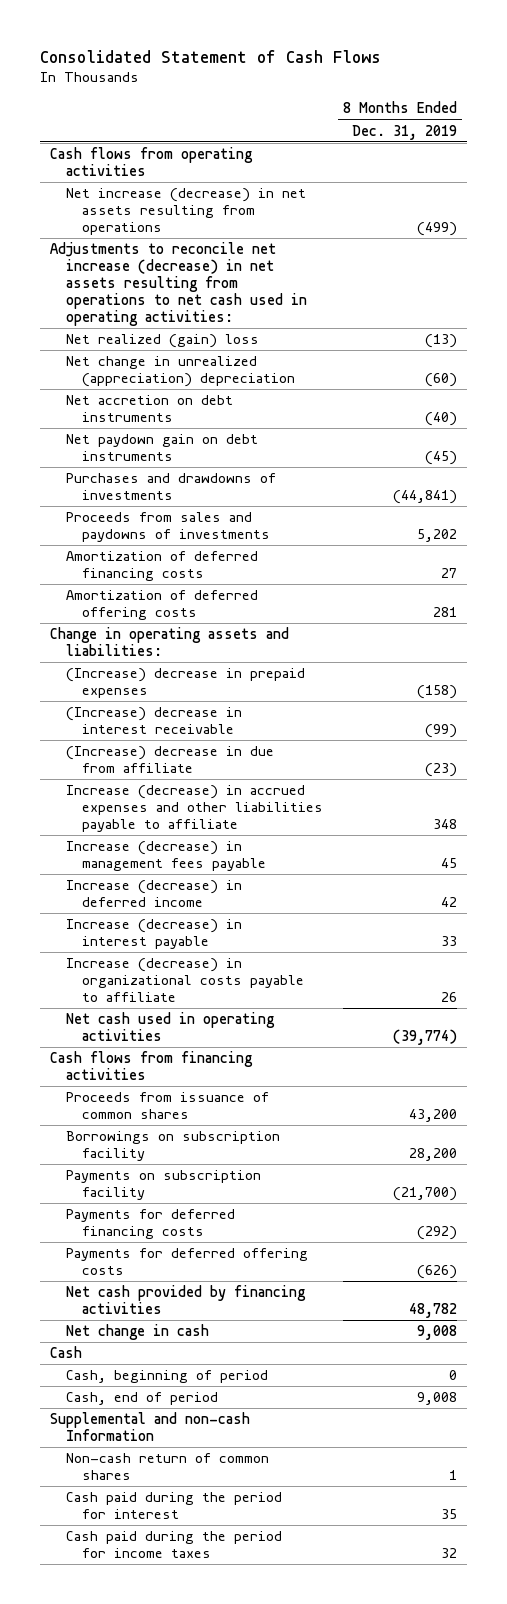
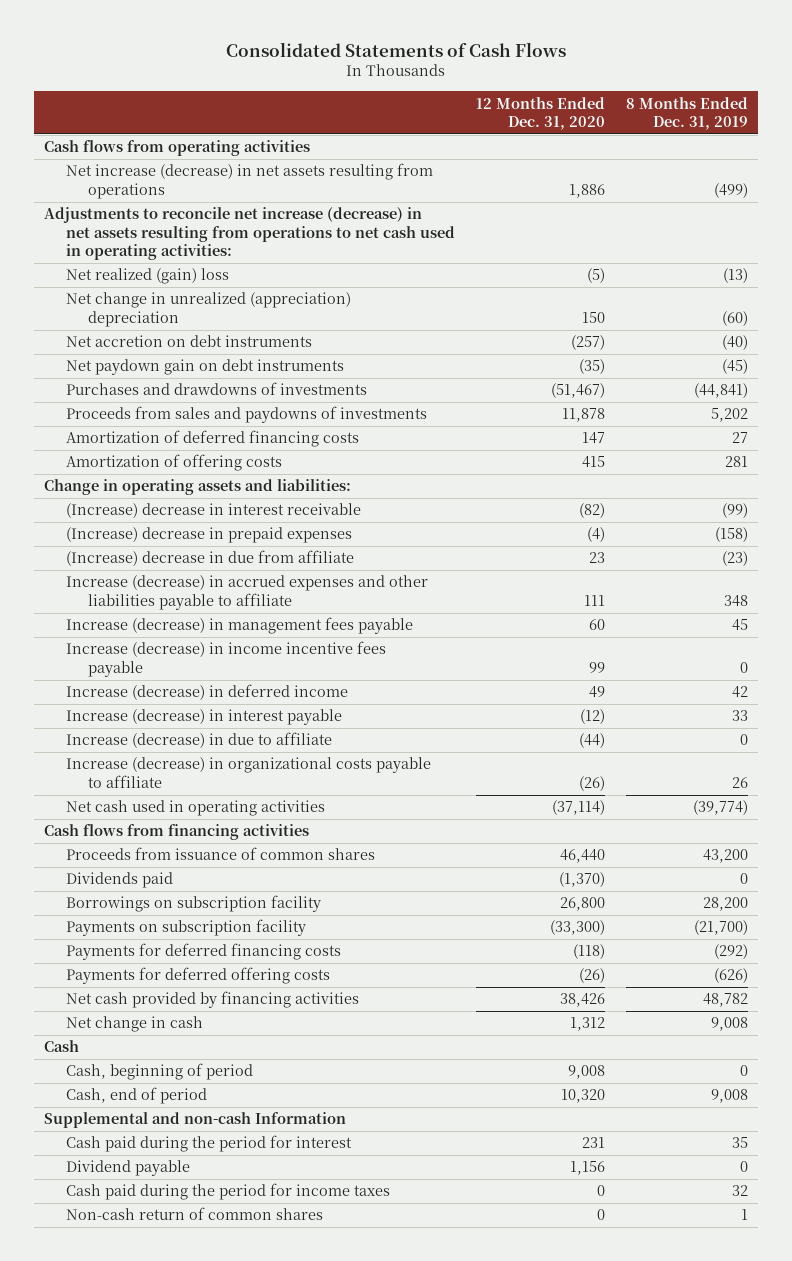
- Consolidated Statement of Cash Flows
+ Consolidated Statements of Cash Flows
- | 8 Months Ended Dec. 31, 2019
+ | 12 Months Ended Dec. 31, 2020 | 8 Months Ended Dec. 31, 2019
- Amortization of deferred offering costs | 281
+ Amortization of offering costs | 415 | 281
moved down: (Increase) decrease in prepaid expenses | (4) | (158)
+ Increase (decrease) in income incentive fees payable | 99 | 0
+ Increase (decrease) in due to affiliate | (44) | 0
+ Dividends paid | (1,370) | 0
+ Dividend payable | 1,156 | 0
moved down: Non-cash return of common shares | 0 | 1

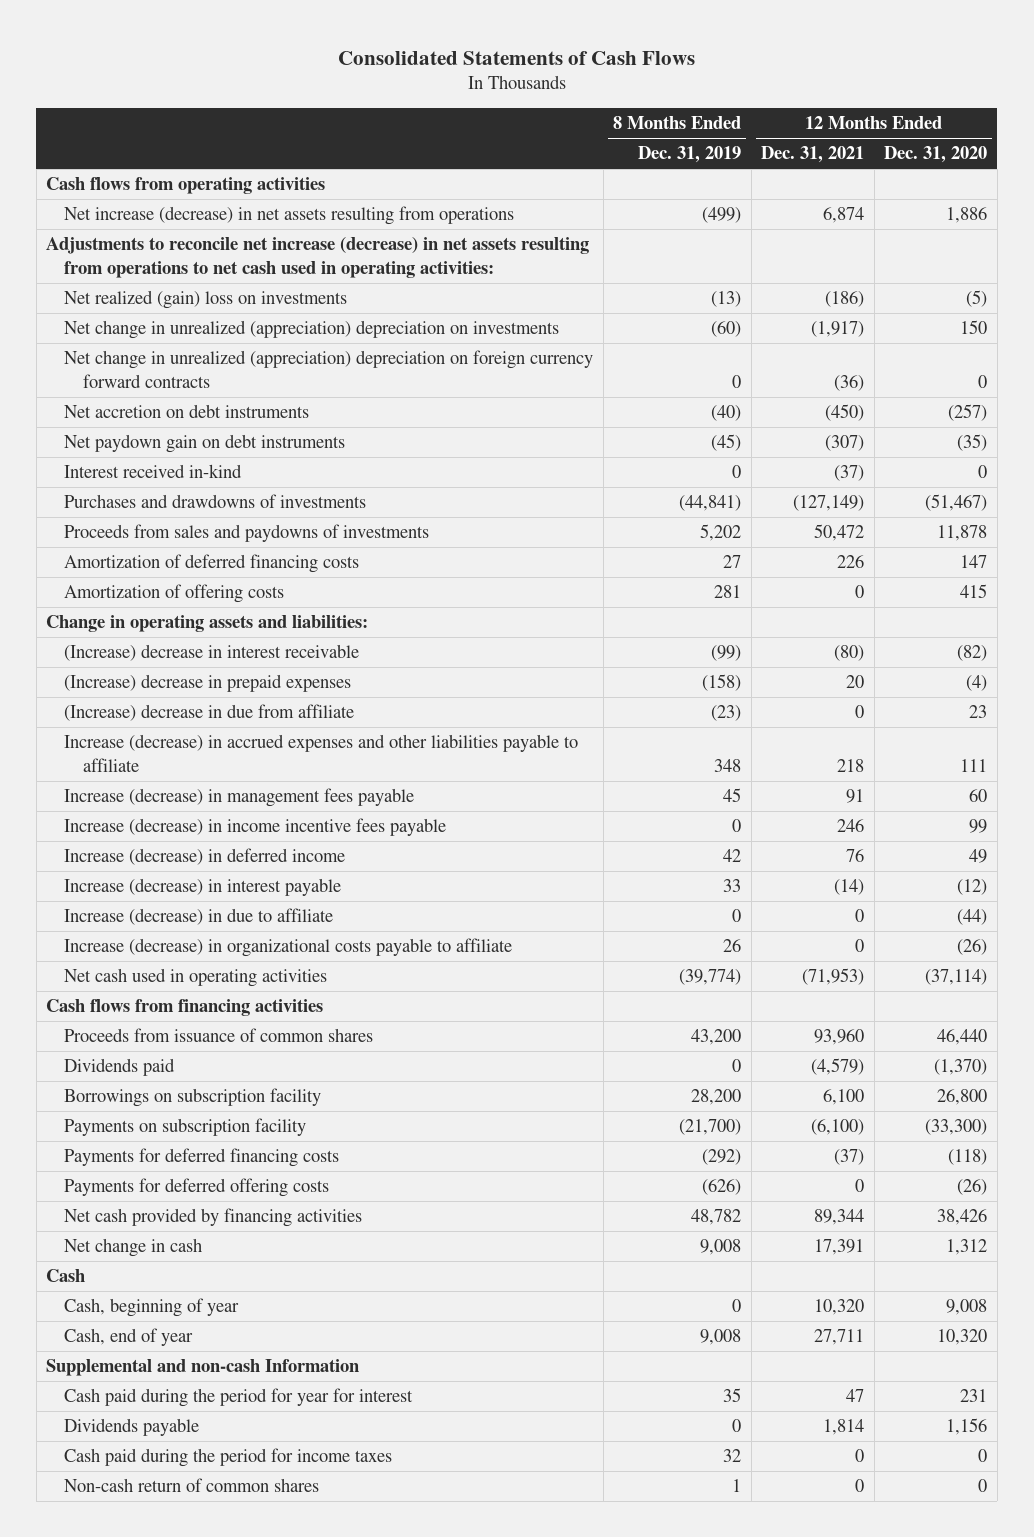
- | 12 Months Ended Dec. 31, 2020 | 8 Months Ended Dec. 31, 2019
+ | 8 Months Ended Dec. 31, 2019 | 12 Months Ended Dec. 31, 2021 | 12 Months Ended Dec. 31, 2020
- Net realized (gain) loss | (5) | (13)
- Net change in unrealized (appreciation) depreciation | 150 | (60)
+ Net realized (gain) loss on investments | (13) | (186) | (5)
+ Net change in unrealized (appreciation) depreciation on investments | (60) | (1,917) | 150
+ Net change in unrealized (appreciation) depreciation on foreign currency forward contracts | 0 | (36) | 0
+ Interest received in-kind | 0 | (37) | 0
- Cash, beginning of period | 9,008 | 0
- Cash, end of period | 10,320 | 9,008
+ Cash, beginning of year | 0 | 10,320 | 9,008
+ Cash, end of year | 9,008 | 27,711 | 10,320
- Cash paid during the period for interest | 231 | 35
- Dividend payable | 1,156 | 0
+ Cash paid during the period for year for interest | 35 | 47 | 231
+ Dividends payable | 0 | 1,814 | 1,156

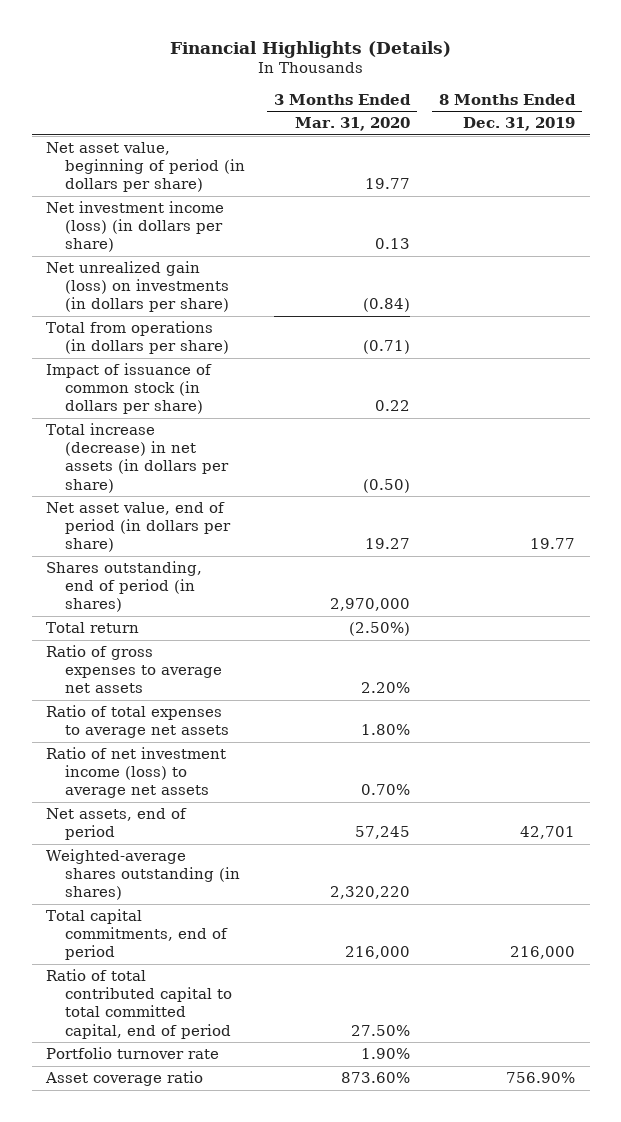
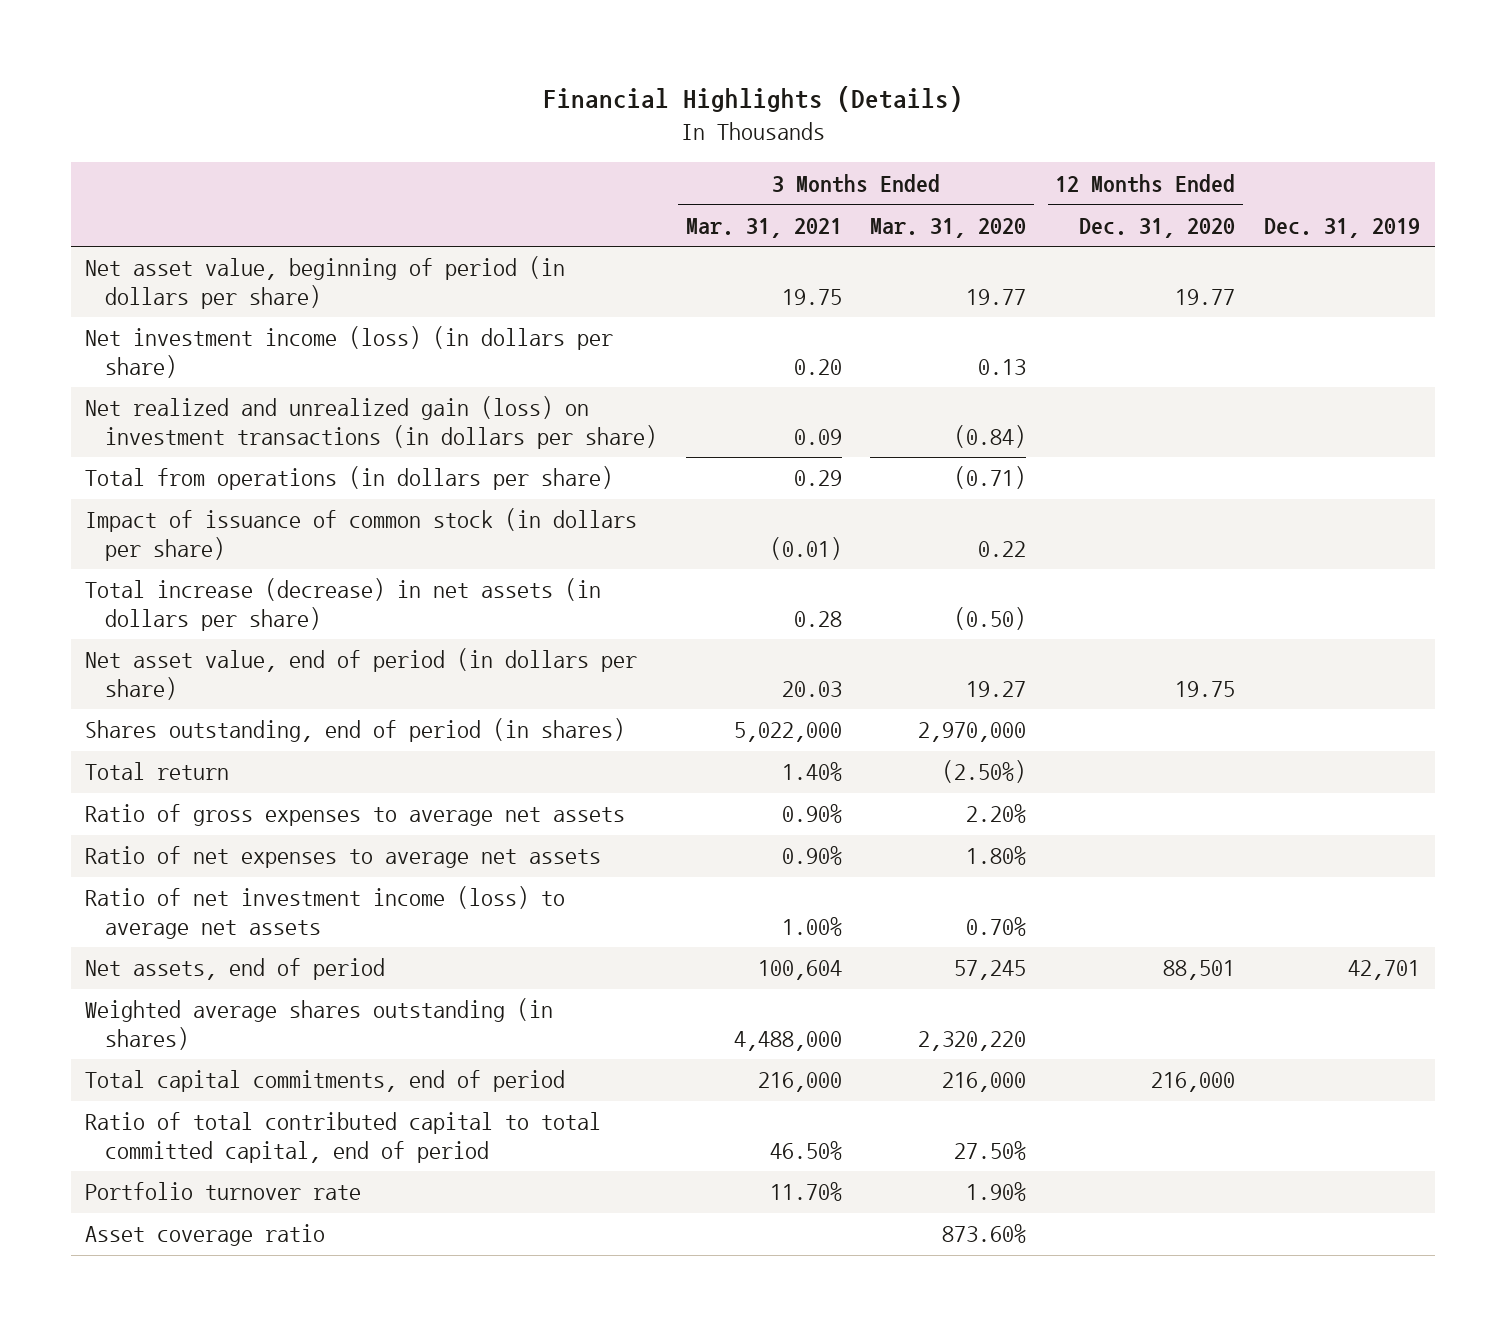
- | 3 Months Ended Mar. 31, 2020 | 8 Months Ended Dec. 31, 2019
+ | 3 Months Ended Mar. 31, 2021 | 3 Months Ended Mar. 31, 2020 | 12 Months Ended Dec. 31, 2020 | Dec. 31, 2019
- Net unrealized gain (loss) on investments (in dollars per share) | (0.84) |
+ Net realized and unrealized gain (loss) on investment transactions (in dollars per share) | 0.09 | (0.84) | |
- Ratio of total expenses to average net assets | 1.80% |
+ Ratio of net expenses to average net assets | 0.90% | 1.80% | |
- Weighted-average shares outstanding (in shares) | 2,320,220 |
+ Weighted average shares outstanding (in shares) | 4,488,000 | 2,320,220 | |

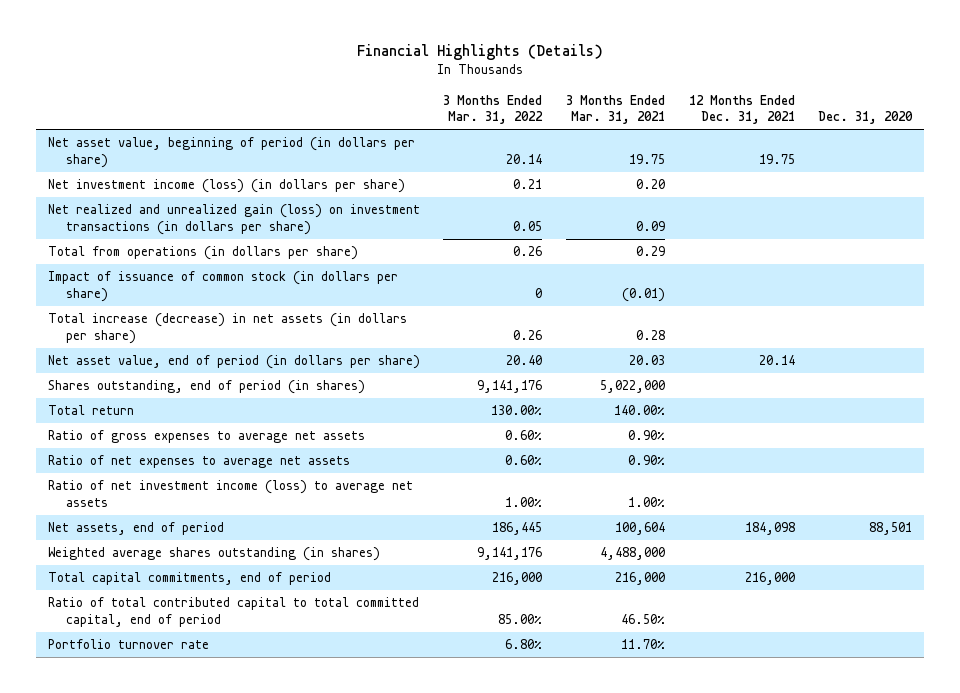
- | 3 Months Ended Mar. 31, 2021 | 3 Months Ended Mar. 31, 2020 | 12 Months Ended Dec. 31, 2020 | Dec. 31, 2019
+ | 3 Months Ended Mar. 31, 2022 | 3 Months Ended Mar. 31, 2021 | 12 Months Ended Dec. 31, 2021 | Dec. 31, 2020
- Total return | 1.40% | (2.50%) | |
+ Total return | 130.00% | 140.00% | |
- Asset coverage ratio | | 873.60% | |

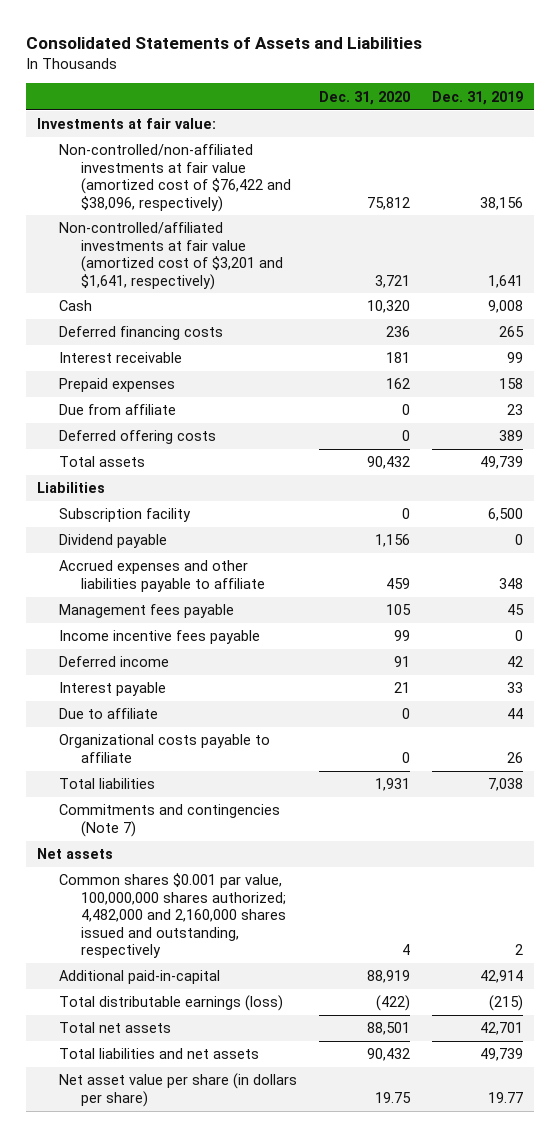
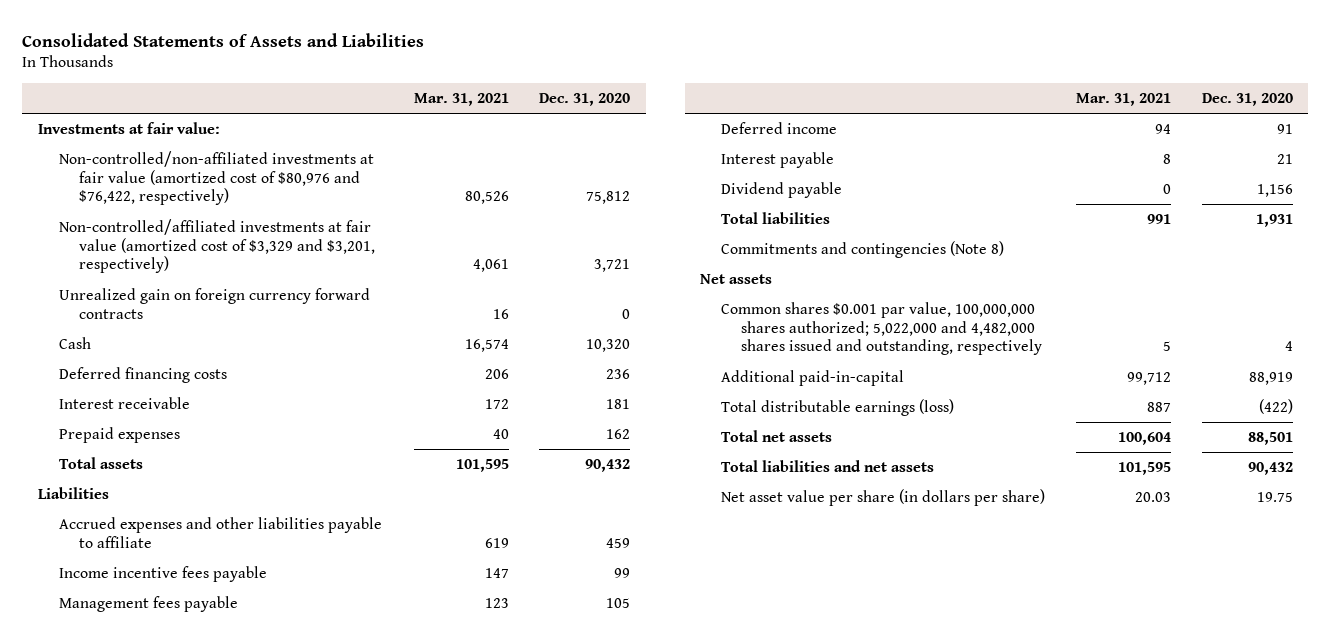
- | Dec. 31, 2020 | Dec. 31, 2019
+ | Mar. 31, 2021 | Dec. 31, 2020
- Non-controlled/non-affiliated investments at fair value (amortized cost of $76,422 and $38,096, respectively) | 75,812 | 38,156
- Non-controlled/affiliated investments at fair value (amortized cost of $3,201 and $1,641, respectively) | 3,721 | 1,641
+ Non-controlled/non-affiliated investments at fair value (amortized cost of $80,976 and $76,422, respectively) | 80,526 | 75,812
+ Non-controlled/affiliated investments at fair value (amortized cost of $3,329 and $3,201, respectively) | 4,061 | 3,721
+ Unrealized gain on foreign currency forward contracts | 16 | 0
- Due from affiliate | 0 | 23
- Deferred offering costs | 0 | 389
- Subscription facility | 0 | 6,500
moved down: Management fees payable | 123 | 105
- Due to affiliate | 0 | 44
- Organizational costs payable to affiliate | 0 | 26
moved down: Dividend payable | 0 | 1,156
- Commitments and contingencies (Note 7)
+ Commitments and contingencies (Note 8)
- Common shares $0.001 par value, 100,000,000 shares authorized; 4,482,000 and 2,160,000 shares issued and outstanding, respectively | 4 | 2
+ Common shares $0.001 par value, 100,000,000 shares authorized; 5,022,000 and 4,482,000 shares issued and outstanding, respectively | 5 | 4

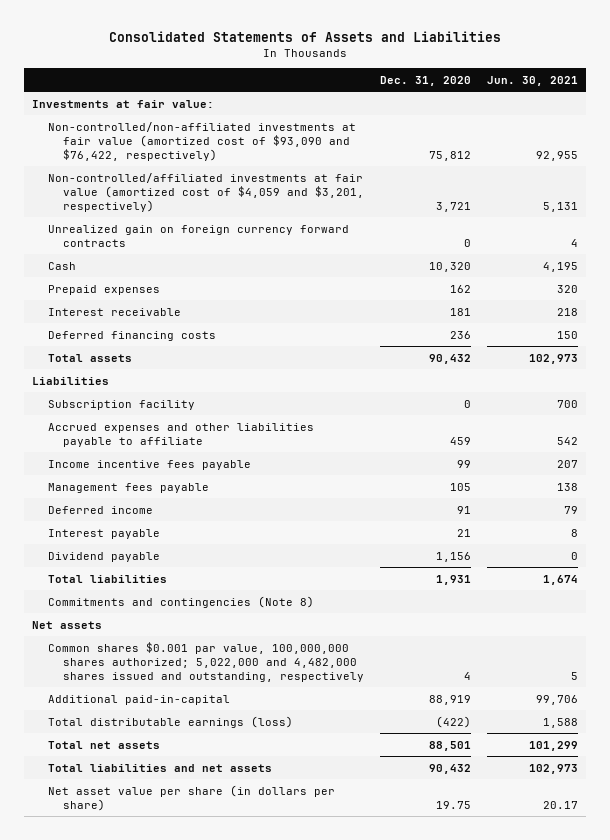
- | Mar. 31, 2021 | Dec. 31, 2020
+ | Dec. 31, 2020 | Jun. 30, 2021
- Non-controlled/non-affiliated investments at fair value (amortized cost of $80,976 and $76,422, respectively) | 80,526 | 75,812
- Non-controlled/affiliated investments at fair value (amortized cost of $3,329 and $3,201, respectively) | 4,061 | 3,721
+ Non-controlled/non-affiliated investments at fair value (amortized cost of $93,090 and $76,422, respectively) | 75,812 | 92,955
+ Non-controlled/affiliated investments at fair value (amortized cost of $4,059 and $3,201, respectively) | 3,721 | 5,131
moved down: Interest receivable | 181 | 218
moved down: Deferred financing costs | 236 | 150
+ Subscription facility | 0 | 700

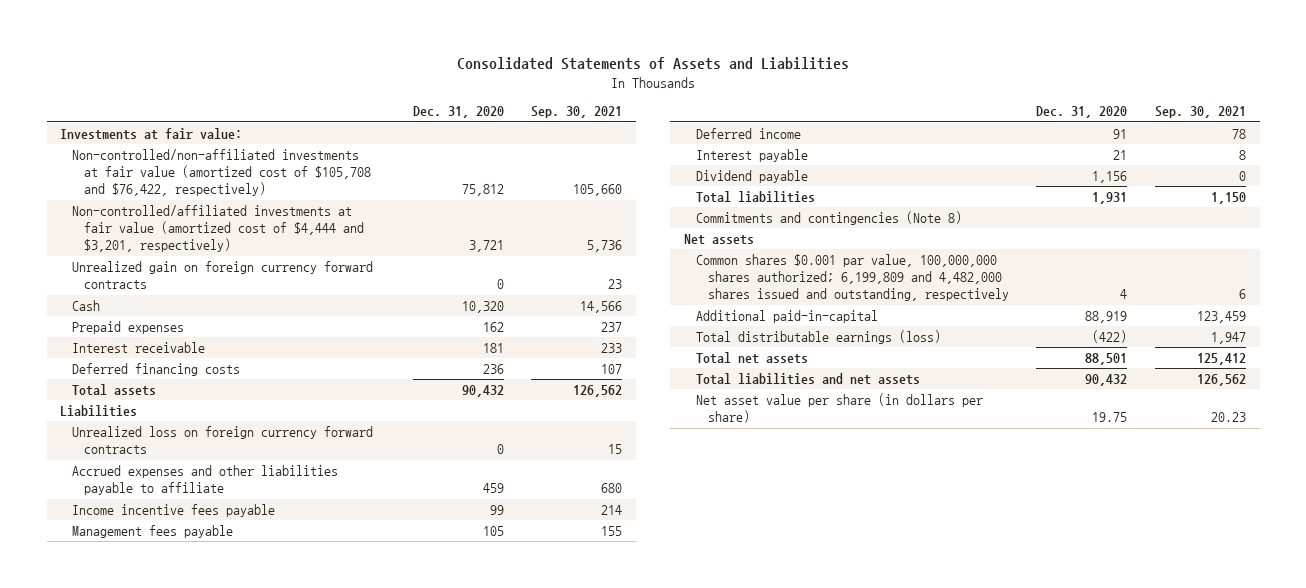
- | Dec. 31, 2020 | Jun. 30, 2021
+ | Dec. 31, 2020 | Sep. 30, 2021
- Non-controlled/non-affiliated investments at fair value (amortized cost of $93,090 and $76,422, respectively) | 75,812 | 92,955
- Non-controlled/affiliated investments at fair value (amortized cost of $4,059 and $3,201, respectively) | 3,721 | 5,131
+ Non-controlled/non-affiliated investments at fair value (amortized cost of $105,708 and $76,422, respectively) | 75,812 | 105,660
+ Non-controlled/affiliated investments at fair value (amortized cost of $4,444 and $3,201, respectively) | 3,721 | 5,736
- Subscription facility | 0 | 700
+ Unrealized loss on foreign currency forward contracts | 0 | 15
- Common shares $0.001 par value, 100,000,000 shares authorized; 5,022,000 and 4,482,000 shares issued and outstanding, respectively | 4 | 5
+ Common shares $0.001 par value, 100,000,000 shares authorized; 6,199,809 and 4,482,000 shares issued and outstanding, respectively | 4 | 6

